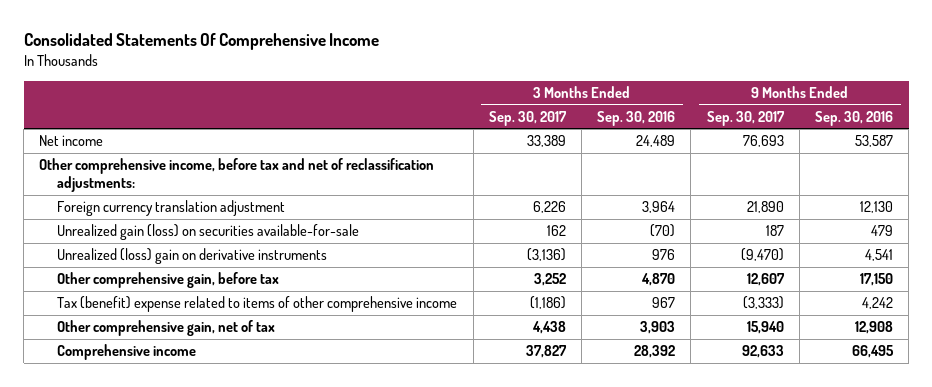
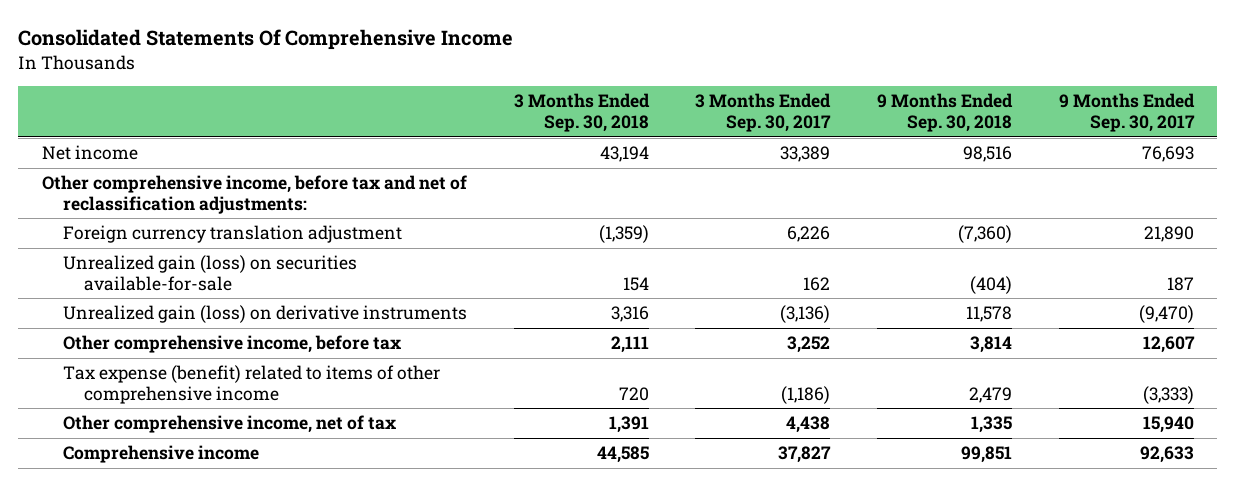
- | 3 Months Ended Sep. 30, 2017 | 3 Months Ended Sep. 30, 2016 | 9 Months Ended Sep. 30, 2017 | 9 Months Ended Sep. 30, 2016
+ | 3 Months Ended Sep. 30, 2018 | 3 Months Ended Sep. 30, 2017 | 9 Months Ended Sep. 30, 2018 | 9 Months Ended Sep. 30, 2017
- Unrealized (loss) gain on derivative instruments | (3,136) | 976 | (9,470) | 4,541
- Other comprehensive gain, before tax | 3,252 | 4,870 | 12,607 | 17,150
- Tax (benefit) expense related to items of other comprehensive income | (1,186) | 967 | (3,333) | 4,242
- Other comprehensive gain, net of tax | 4,438 | 3,903 | 15,940 | 12,908
+ Unrealized gain (loss) on derivative instruments | 3,316 | (3,136) | 11,578 | (9,470)
+ Other comprehensive income, before tax | 2,111 | 3,252 | 3,814 | 12,607
+ Tax expense (benefit) related to items of other comprehensive income | 720 | (1,186) | 2,479 | (3,333)
+ Other comprehensive income, net of tax | 1,391 | 4,438 | 1,335 | 15,940

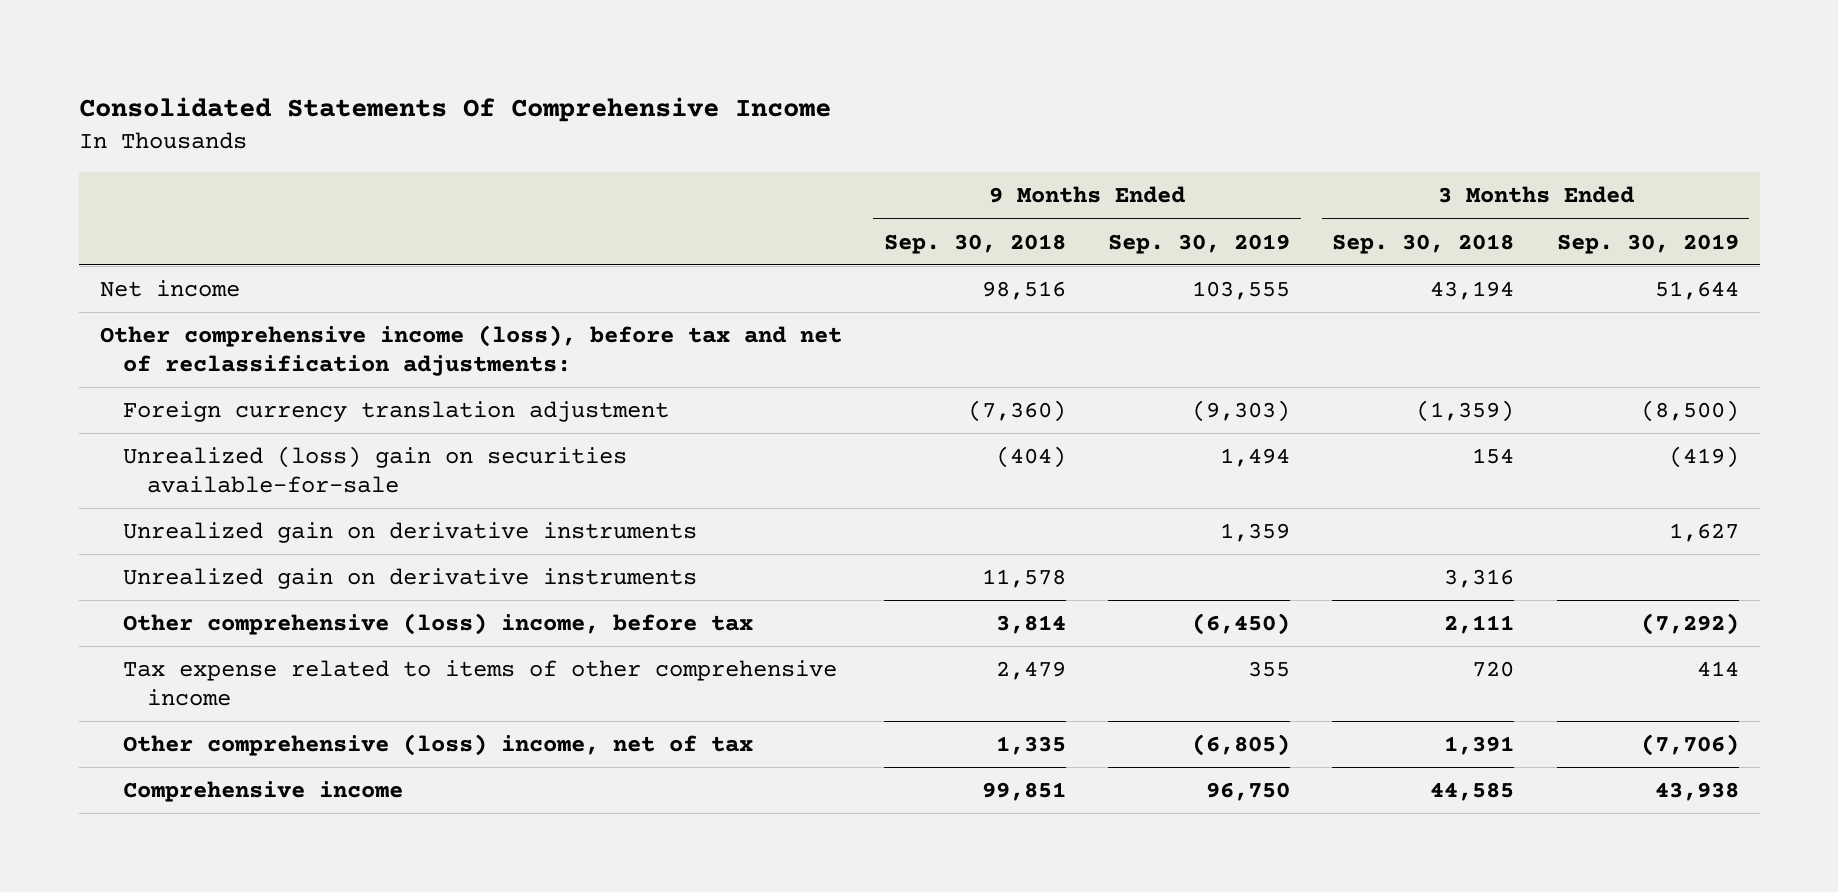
- | 3 Months Ended Sep. 30, 2018 | 3 Months Ended Sep. 30, 2017 | 9 Months Ended Sep. 30, 2018 | 9 Months Ended Sep. 30, 2017
+ | 9 Months Ended Sep. 30, 2018 | 9 Months Ended Sep. 30, 2019 | 3 Months Ended Sep. 30, 2018 | 3 Months Ended Sep. 30, 2019
- Other comprehensive income, before tax and net of reclassification adjustments:
+ Other comprehensive income (loss), before tax and net of reclassification adjustments:
- Unrealized gain (loss) on securities available-for-sale | 154 | 162 | (404) | 187
- Unrealized gain (loss) on derivative instruments | 3,316 | (3,136) | 11,578 | (9,470)
- Other comprehensive income, before tax | 2,111 | 3,252 | 3,814 | 12,607
- Tax expense (benefit) related to items of other comprehensive income | 720 | (1,186) | 2,479 | (3,333)
- Other comprehensive income, net of tax | 1,391 | 4,438 | 1,335 | 15,940
+ Unrealized (loss) gain on securities available-for-sale | (404) | 1,494 | 154 | (419)
+ Unrealized gain on derivative instruments | | 1,359 | | 1,627
+ Unrealized gain on derivative instruments | 11,578 | | 3,316 |
+ Other comprehensive (loss) income, before tax | 3,814 | (6,450) | 2,111 | (7,292)
+ Tax expense related to items of other comprehensive income | 2,479 | 355 | 720 | 414
+ Other comprehensive (loss) income, net of tax | 1,335 | (6,805) | 1,391 | (7,706)

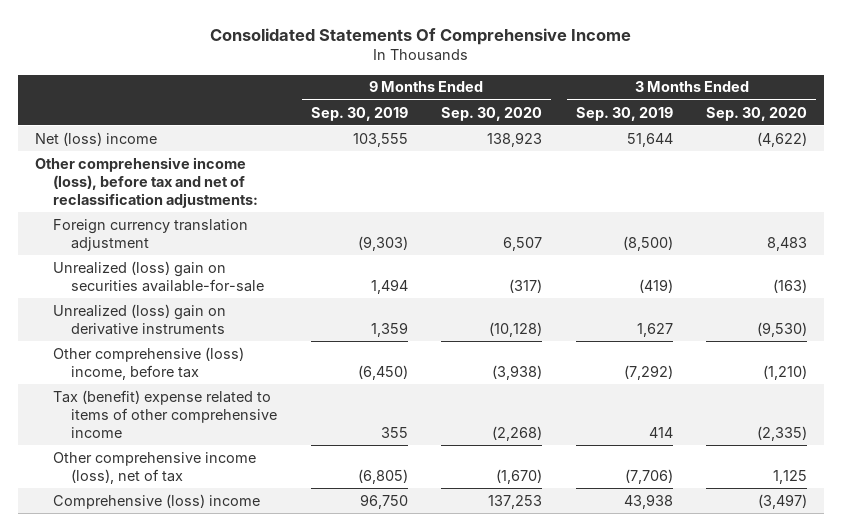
- | 9 Months Ended Sep. 30, 2018 | 9 Months Ended Sep. 30, 2019 | 3 Months Ended Sep. 30, 2018 | 3 Months Ended Sep. 30, 2019
+ | 9 Months Ended Sep. 30, 2019 | 9 Months Ended Sep. 30, 2020 | 3 Months Ended Sep. 30, 2019 | 3 Months Ended Sep. 30, 2020
- Net income | 98,516 | 103,555 | 43,194 | 51,644
+ Net (loss) income | 103,555 | 138,923 | 51,644 | (4,622)
- Unrealized gain on derivative instruments | | 1,359 | | 1,627
- Unrealized gain on derivative instruments | 11,578 | | 3,316 |
+ Unrealized (loss) gain on derivative instruments | 1,359 | (10,128) | 1,627 | (9,530)
- Tax expense related to items of other comprehensive income | 2,479 | 355 | 720 | 414
- Other comprehensive (loss) income, net of tax | 1,335 | (6,805) | 1,391 | (7,706)
- Comprehensive income | 99,851 | 96,750 | 44,585 | 43,938
+ Tax (benefit) expense related to items of other comprehensive income | 355 | (2,268) | 414 | (2,335)
+ Other comprehensive income (loss), net of tax | (6,805) | (1,670) | (7,706) | 1,125
+ Comprehensive (loss) income | 96,750 | 137,253 | 43,938 | (3,497)

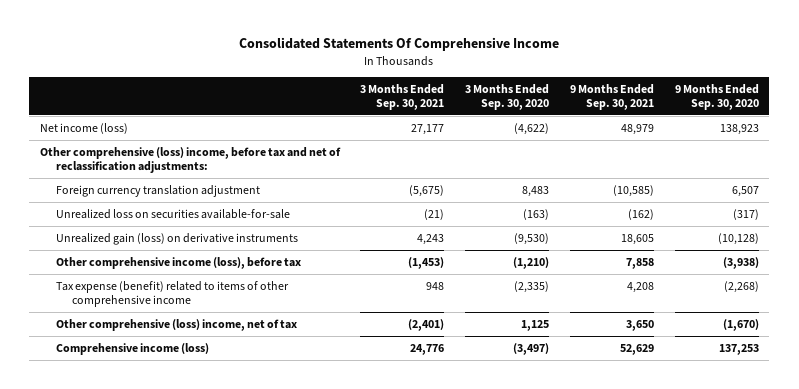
- | 9 Months Ended Sep. 30, 2019 | 9 Months Ended Sep. 30, 2020 | 3 Months Ended Sep. 30, 2019 | 3 Months Ended Sep. 30, 2020
+ | 3 Months Ended Sep. 30, 2021 | 3 Months Ended Sep. 30, 2020 | 9 Months Ended Sep. 30, 2021 | 9 Months Ended Sep. 30, 2020
- Net (loss) income | 103,555 | 138,923 | 51,644 | (4,622)
- Other comprehensive income (loss), before tax and net of reclassification adjustments:
+ Net income (loss) | 27,177 | (4,622) | 48,979 | 138,923
+ Other comprehensive (loss) income, before tax and net of reclassification adjustments:
- Unrealized (loss) gain on securities available-for-sale | 1,494 | (317) | (419) | (163)
- Unrealized (loss) gain on derivative instruments | 1,359 | (10,128) | 1,627 | (9,530)
- Other comprehensive (loss) income, before tax | (6,450) | (3,938) | (7,292) | (1,210)
- Tax (benefit) expense related to items of other comprehensive income | 355 | (2,268) | 414 | (2,335)
- Other comprehensive income (loss), net of tax | (6,805) | (1,670) | (7,706) | 1,125
- Comprehensive (loss) income | 96,750 | 137,253 | 43,938 | (3,497)
+ Unrealized loss on securities available-for-sale | (21) | (163) | (162) | (317)
+ Unrealized gain (loss) on derivative instruments | 4,243 | (9,530) | 18,605 | (10,128)
+ Other comprehensive income (loss), before tax | (1,453) | (1,210) | 7,858 | (3,938)
+ Tax expense (benefit) related to items of other comprehensive income | 948 | (2,335) | 4,208 | (2,268)
+ Other comprehensive (loss) income, net of tax | (2,401) | 1,125 | 3,650 | (1,670)
+ Comprehensive income (loss) | 24,776 | (3,497) | 52,629 | 137,253

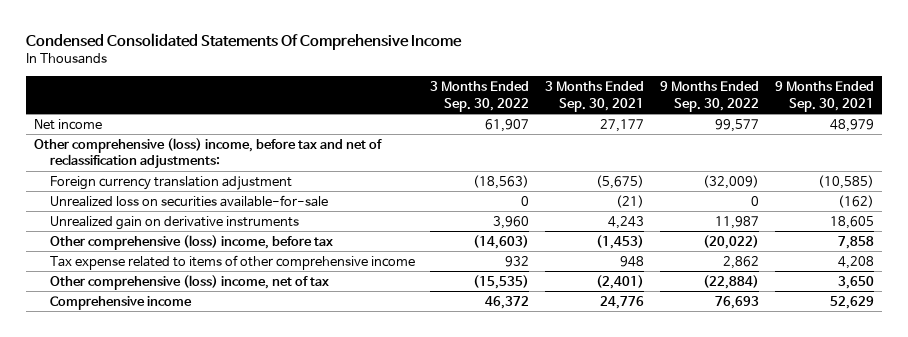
- Consolidated Statements Of Comprehensive Income
+ Condensed Consolidated Statements Of Comprehensive Income
- | 3 Months Ended Sep. 30, 2021 | 3 Months Ended Sep. 30, 2020 | 9 Months Ended Sep. 30, 2021 | 9 Months Ended Sep. 30, 2020
+ | 3 Months Ended Sep. 30, 2022 | 3 Months Ended Sep. 30, 2021 | 9 Months Ended Sep. 30, 2022 | 9 Months Ended Sep. 30, 2021
- Net income (loss) | 27,177 | (4,622) | 48,979 | 138,923
+ Net income | 61,907 | 27,177 | 99,577 | 48,979
- Unrealized gain (loss) on derivative instruments | 4,243 | (9,530) | 18,605 | (10,128)
- Other comprehensive income (loss), before tax | (1,453) | (1,210) | 7,858 | (3,938)
- Tax expense (benefit) related to items of other comprehensive income | 948 | (2,335) | 4,208 | (2,268)
+ Unrealized gain on derivative instruments | 3,960 | 4,243 | 11,987 | 18,605
+ Other comprehensive (loss) income, before tax | (14,603) | (1,453) | (20,022) | 7,858
+ Tax expense related to items of other comprehensive income | 932 | 948 | 2,862 | 4,208
- Comprehensive income (loss) | 24,776 | (3,497) | 52,629 | 137,253
+ Comprehensive income | 46,372 | 24,776 | 76,693 | 52,629

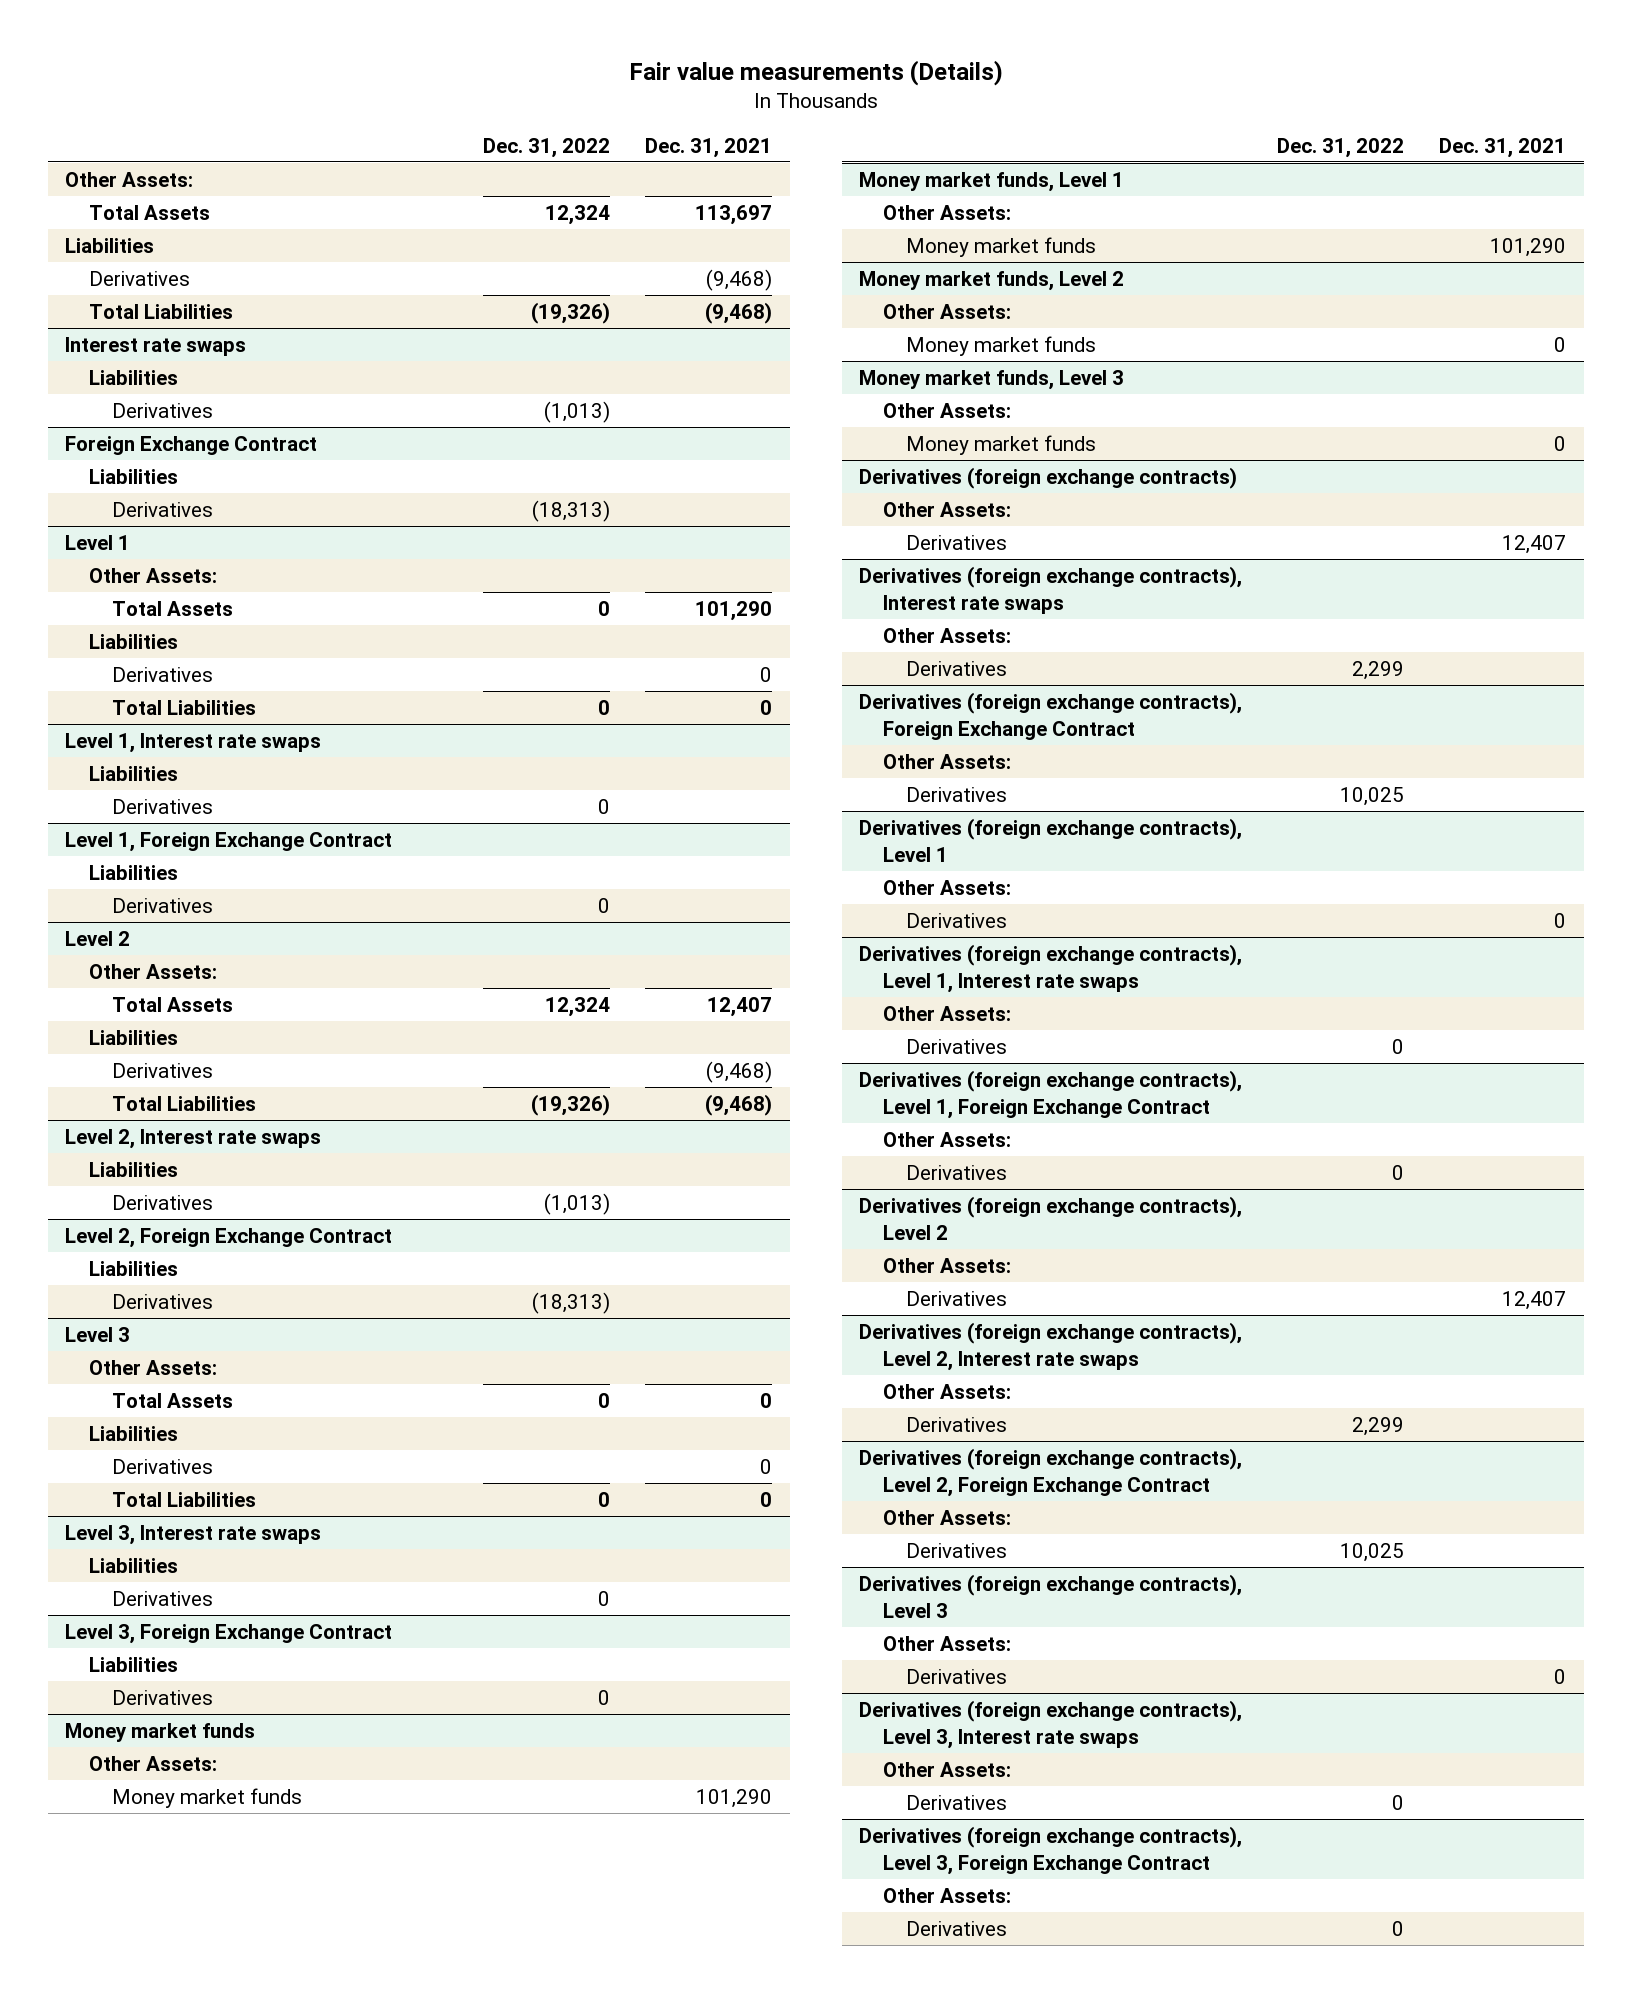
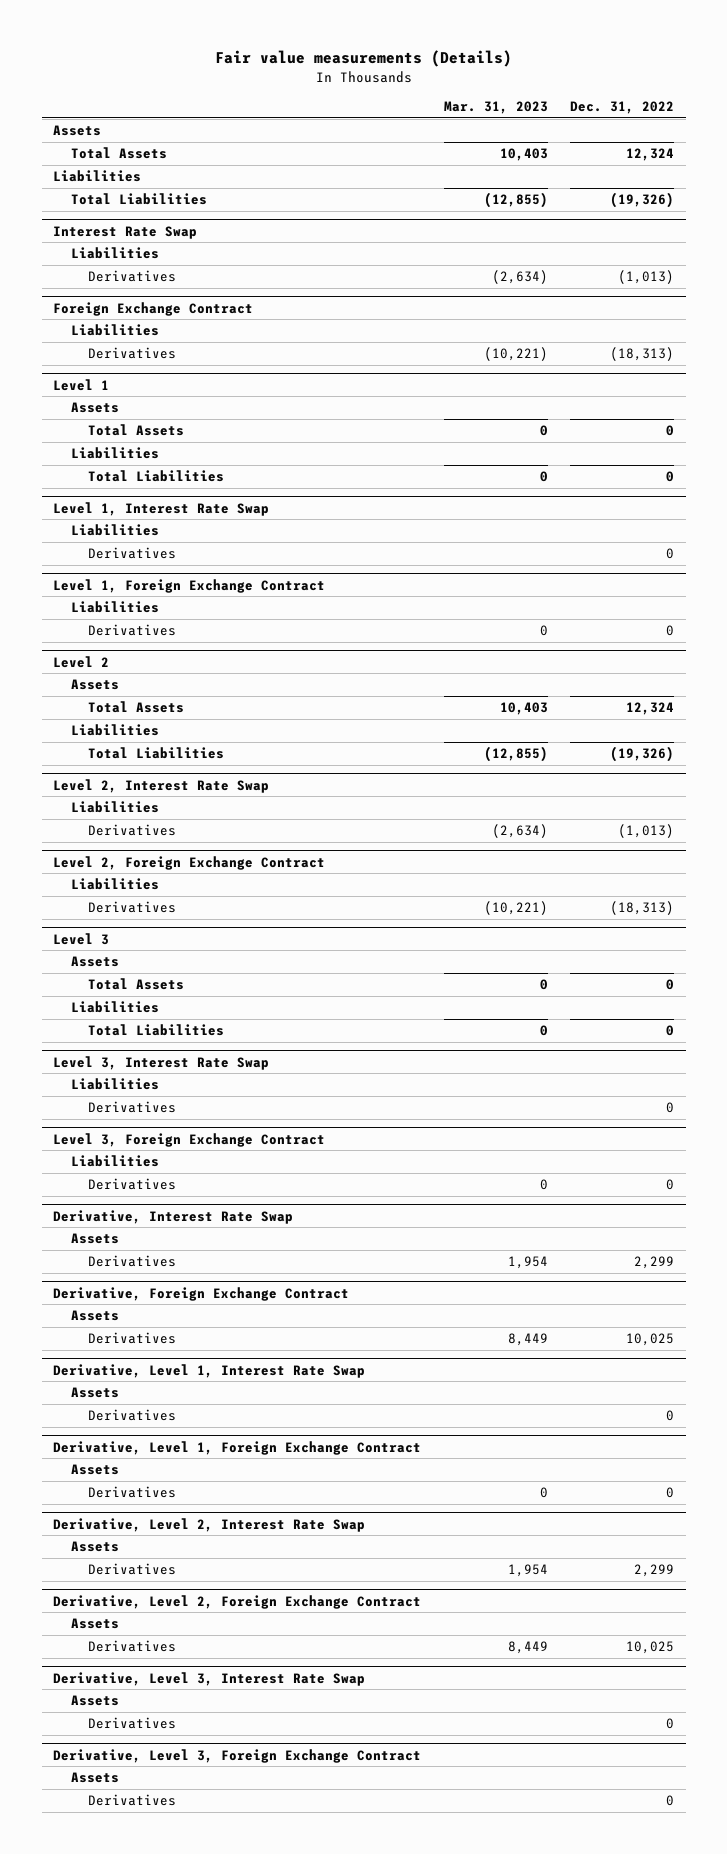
- | Dec. 31, 2022 | Dec. 31, 2021
+ | Mar. 31, 2023 | Dec. 31, 2022
- Other Assets:
+ Assets
- Derivatives | | (9,468)
- Interest rate swaps
+ Interest Rate Swap
@ Level 1
- Other Assets:
+ Assets
- Derivatives | | 0
- Level 1, Interest rate swaps
+ Level 1, Interest Rate Swap
@ Level 2
- Other Assets:
+ Assets
- Derivatives | | (9,468)
- Level 2, Interest rate swaps
+ Level 2, Interest Rate Swap
@ Level 3
- Other Assets:
+ Assets
- Derivatives | | 0
- Level 3, Interest rate swaps
+ Level 3, Interest Rate Swap
- Money market funds
- Other Assets:
- Money market funds | | 101,290
- Money market funds, Level 1
- Other Assets:
- Money market funds | | 101,290
- Money market funds, Level 2
- Other Assets:
- Money market funds | | 0
- Money market funds, Level 3
- Other Assets:
- Money market funds | | 0
- Derivatives (foreign exchange contracts)
- Other Assets:
- Derivatives | | 12,407
- Derivatives (foreign exchange contracts), Interest rate swaps
- Other Assets:
+ Derivative, Interest Rate Swap
+ Assets
- Derivatives (foreign exchange contracts), Foreign Exchange Contract
- Other Assets:
+ Derivative, Foreign Exchange Contract
+ Assets
- Derivatives (foreign exchange contracts), Level 1
- Other Assets:
- Derivatives | | 0
- Derivatives (foreign exchange contracts), Level 1, Interest rate swaps
- Other Assets:
+ Derivative, Level 1, Interest Rate Swap
+ Assets
- Derivatives (foreign exchange contracts), Level 1, Foreign Exchange Contract
- Other Assets:
+ Derivative, Level 1, Foreign Exchange Contract
+ Assets
- Derivatives (foreign exchange contracts), Level 2
- Other Assets:
- Derivatives | | 12,407
- Derivatives (foreign exchange contracts), Level 2, Interest rate swaps
- Other Assets:
+ Derivative, Level 2, Interest Rate Swap
+ Assets
- Derivatives (foreign exchange contracts), Level 2, Foreign Exchange Contract
- Other Assets:
+ Derivative, Level 2, Foreign Exchange Contract
+ Assets
- Derivatives (foreign exchange contracts), Level 3
- Other Assets:
- Derivatives | | 0
- Derivatives (foreign exchange contracts), Level 3, Interest rate swaps
- Other Assets:
+ Derivative, Level 3, Interest Rate Swap
+ Assets
- Derivatives (foreign exchange contracts), Level 3, Foreign Exchange Contract
- Other Assets:
+ Derivative, Level 3, Foreign Exchange Contract
+ Assets

